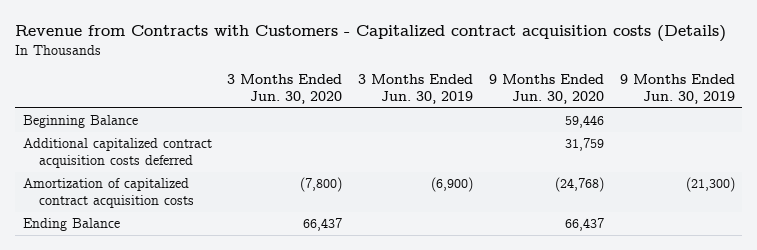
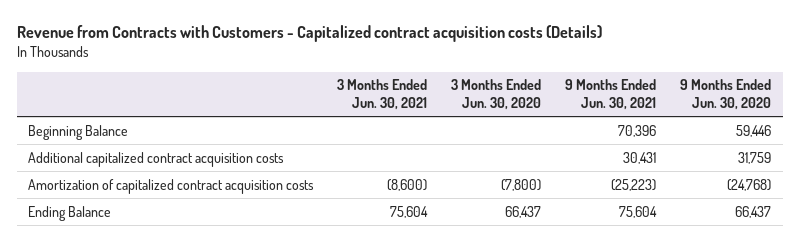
- | 3 Months Ended Jun. 30, 2020 | 3 Months Ended Jun. 30, 2019 | 9 Months Ended Jun. 30, 2020 | 9 Months Ended Jun. 30, 2019
+ | 3 Months Ended Jun. 30, 2021 | 3 Months Ended Jun. 30, 2020 | 9 Months Ended Jun. 30, 2021 | 9 Months Ended Jun. 30, 2020
- Additional capitalized contract acquisition costs deferred | | | 31,759 |
+ Additional capitalized contract acquisition costs | | | 30,431 | 31,759

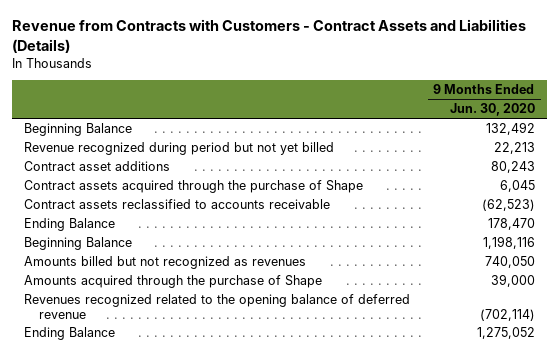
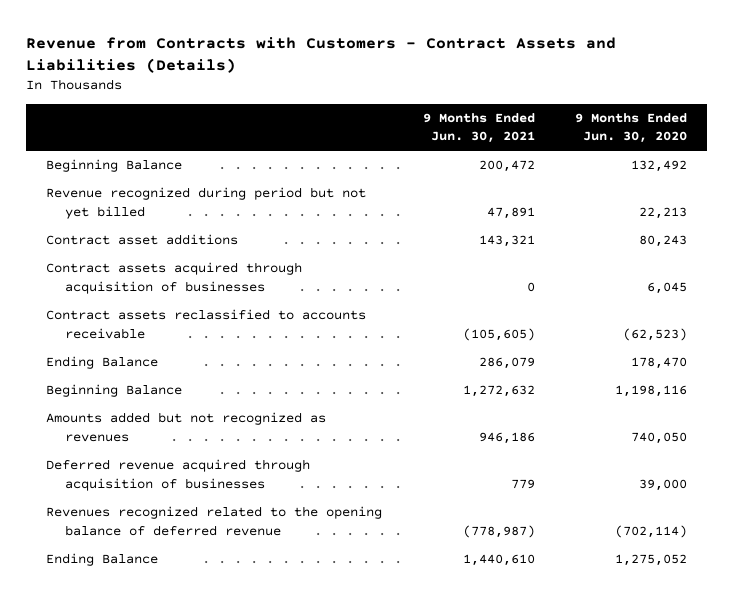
- | 9 Months Ended Jun. 30, 2020
+ | 9 Months Ended Jun. 30, 2021 | 9 Months Ended Jun. 30, 2020
- Contract assets acquired through the purchase of Shape | 6,045
+ Contract assets acquired through acquisition of businesses | 0 | 6,045
- Amounts billed but not recognized as revenues | 740,050
- Amounts acquired through the purchase of Shape | 39,000
+ Amounts added but not recognized as revenues | 946,186 | 740,050
+ Deferred revenue acquired through acquisition of businesses | 779 | 39,000

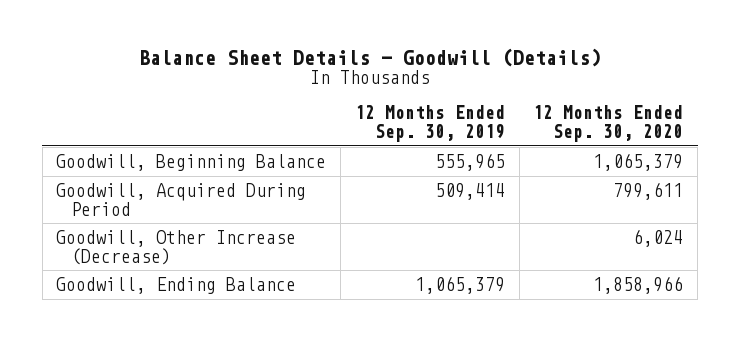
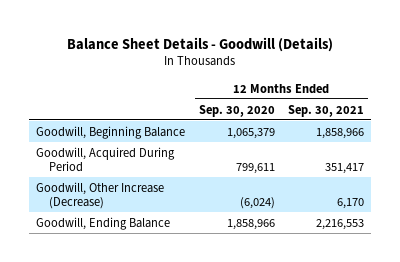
- | 12 Months Ended Sep. 30, 2019 | 12 Months Ended Sep. 30, 2020
+ | 12 Months Ended Sep. 30, 2020 | 12 Months Ended Sep. 30, 2021
- Goodwill, Other Increase (Decrease) | | 6,024
+ Goodwill, Other Increase (Decrease) | (6,024) | 6,170

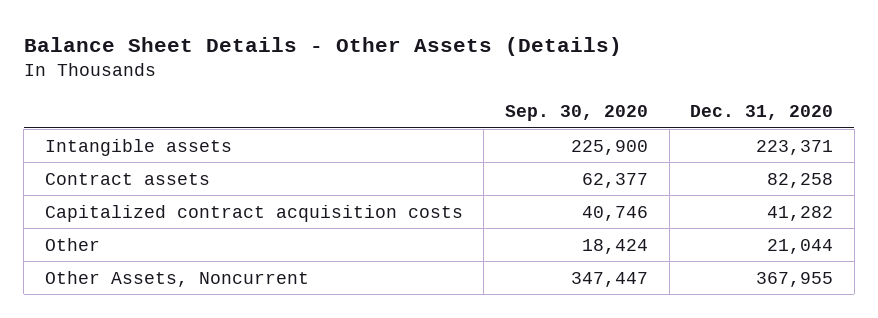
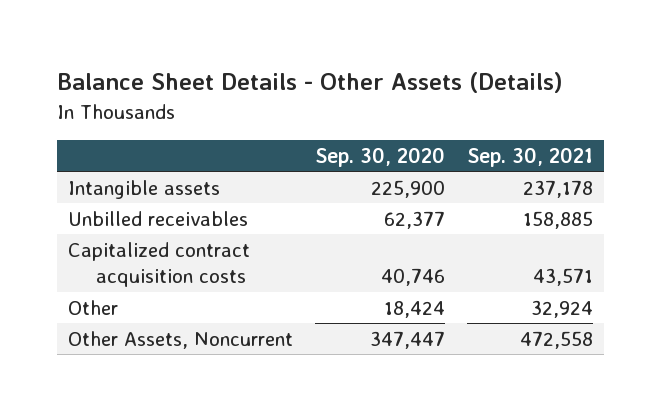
- | Sep. 30, 2020 | Dec. 31, 2020
+ | Sep. 30, 2020 | Sep. 30, 2021
- Contract assets | 62,377 | 82,258
+ Unbilled receivables | 62,377 | 158,885

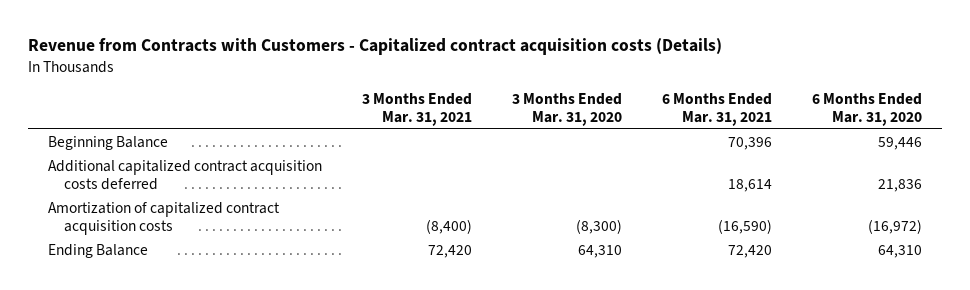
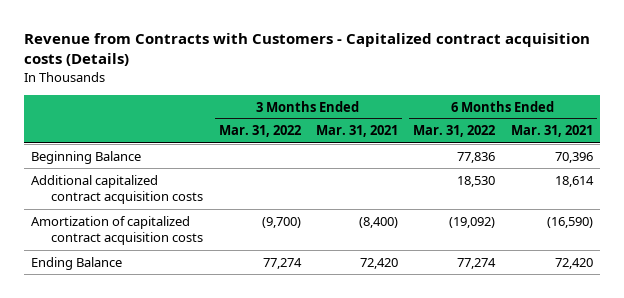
- | 3 Months Ended Mar. 31, 2021 | 3 Months Ended Mar. 31, 2020 | 6 Months Ended Mar. 31, 2021 | 6 Months Ended Mar. 31, 2020
+ | 3 Months Ended Mar. 31, 2022 | 3 Months Ended Mar. 31, 2021 | 6 Months Ended Mar. 31, 2022 | 6 Months Ended Mar. 31, 2021
- Additional capitalized contract acquisition costs deferred | | | 18,614 | 21,836
+ Additional capitalized contract acquisition costs | | | 18,530 | 18,614

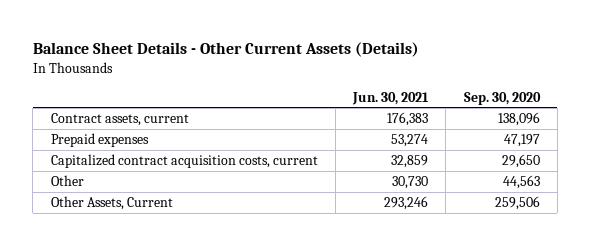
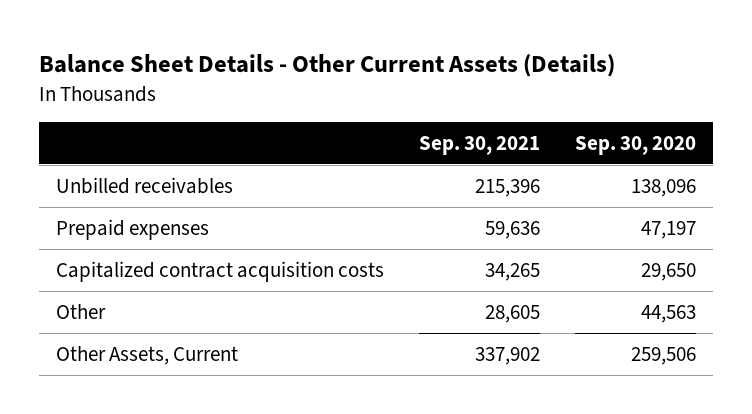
- | Jun. 30, 2021 | Sep. 30, 2020
+ | Sep. 30, 2021 | Sep. 30, 2020
- Contract assets, current | 176,383 | 138,096
+ Unbilled receivables | 215,396 | 138,096
- Capitalized contract acquisition costs, current | 32,859 | 29,650
+ Capitalized contract acquisition costs | 34,265 | 29,650

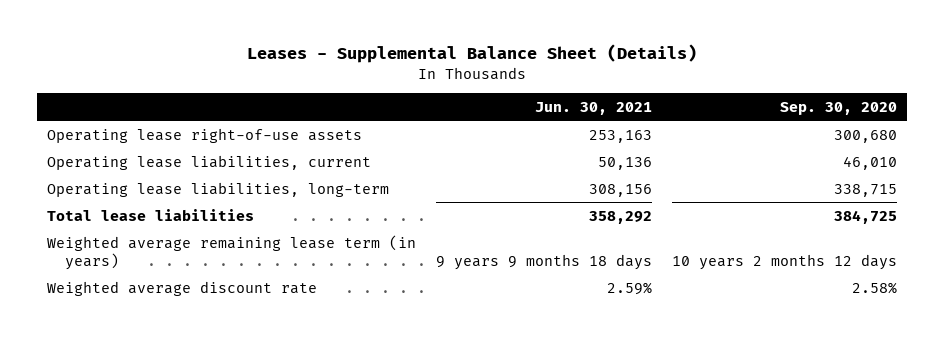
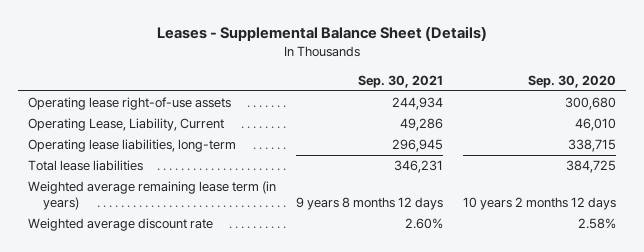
- | Jun. 30, 2021 | Sep. 30, 2020
+ | Sep. 30, 2021 | Sep. 30, 2020
- Operating lease liabilities, current | 50,136 | 46,010
+ Operating Lease, Liability, Current | 49,286 | 46,010

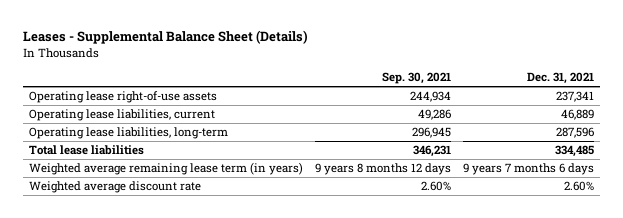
- | Sep. 30, 2021 | Sep. 30, 2020
+ | Sep. 30, 2021 | Dec. 31, 2021
- Operating Lease, Liability, Current | 49,286 | 46,010
+ Operating lease liabilities, current | 49,286 | 46,889

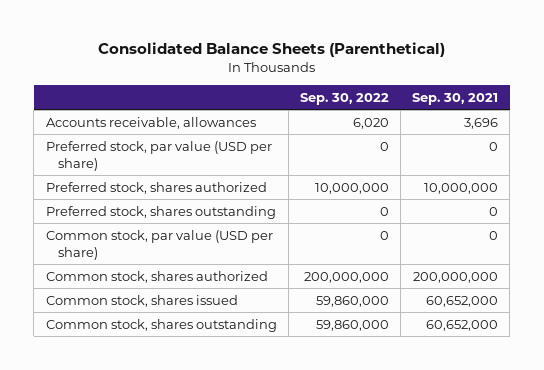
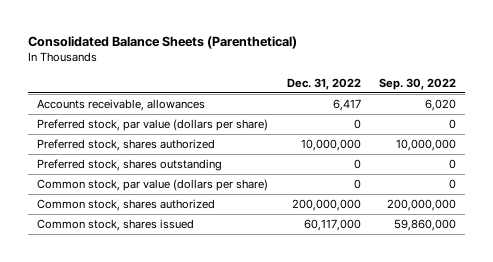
- | Sep. 30, 2022 | Sep. 30, 2021
+ | Dec. 31, 2022 | Sep. 30, 2022
- Preferred stock, par value (USD per share) | 0 | 0
+ Preferred stock, par value (dollars per share) | 0 | 0
- Common stock, par value (USD per share) | 0 | 0
+ Common stock, par value (dollars per share) | 0 | 0
- Common stock, shares outstanding | 59,860,000 | 60,652,000

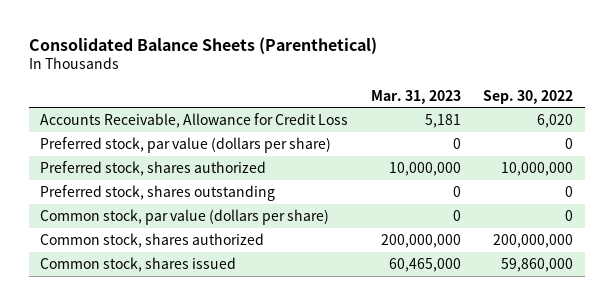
- | Dec. 31, 2022 | Sep. 30, 2022
+ | Mar. 31, 2023 | Sep. 30, 2022
- Accounts receivable, allowances | 6,417 | 6,020
+ Accounts Receivable, Allowance for Credit Loss | 5,181 | 6,020

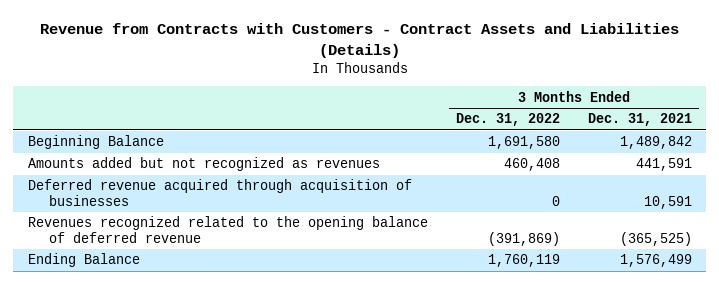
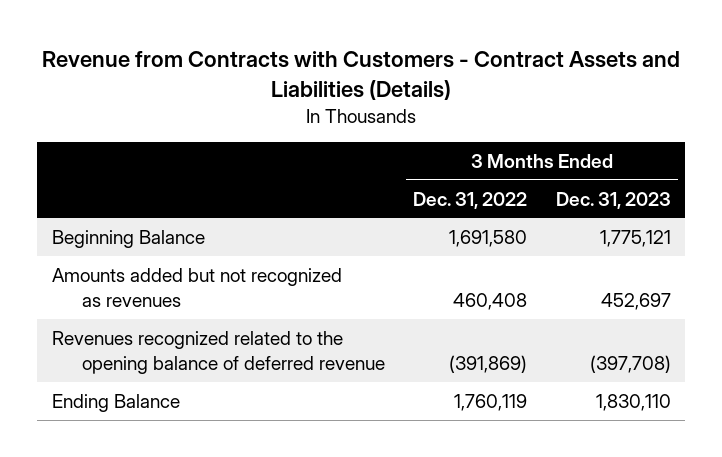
- | 3 Months Ended Dec. 31, 2022 | 3 Months Ended Dec. 31, 2021
+ | 3 Months Ended Dec. 31, 2022 | 3 Months Ended Dec. 31, 2023
- Deferred revenue acquired through acquisition of businesses | 0 | 10,591

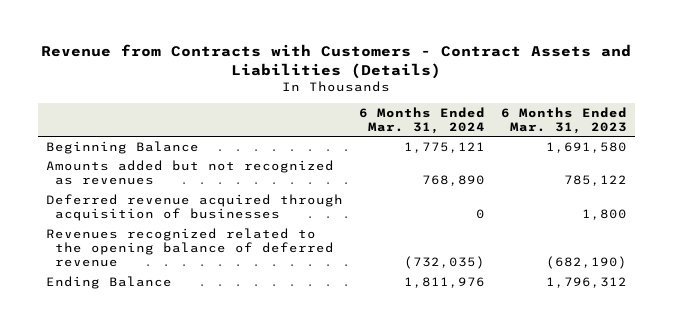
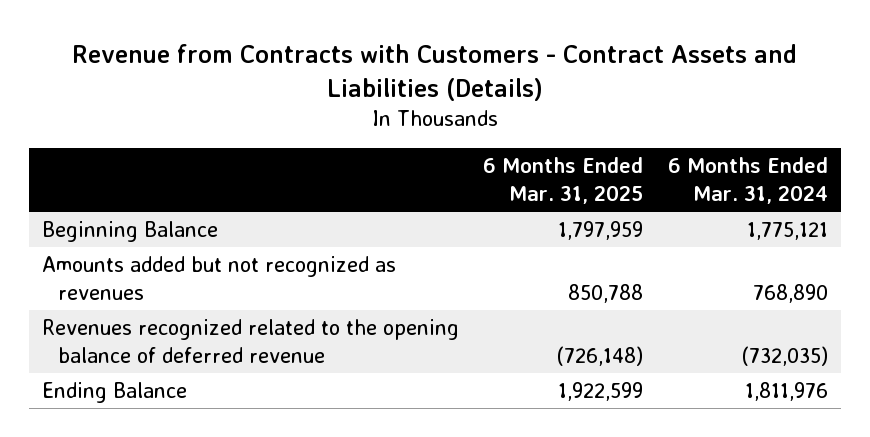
- | 6 Months Ended Mar. 31, 2024 | 6 Months Ended Mar. 31, 2023
+ | 6 Months Ended Mar. 31, 2025 | 6 Months Ended Mar. 31, 2024
- Deferred revenue acquired through acquisition of businesses | 0 | 1,800

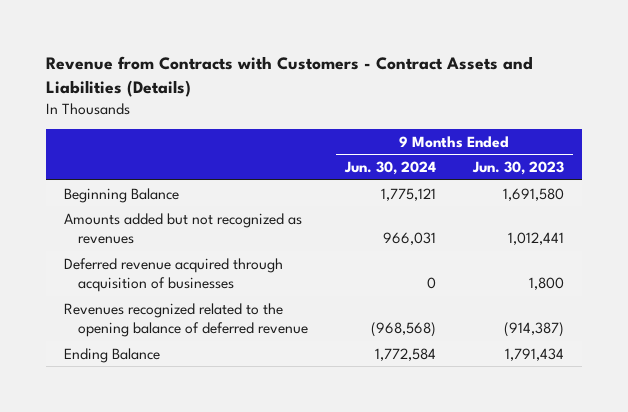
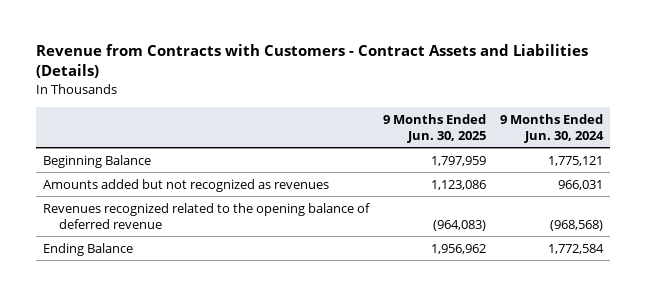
- | 9 Months Ended Jun. 30, 2024 | 9 Months Ended Jun. 30, 2023
+ | 9 Months Ended Jun. 30, 2025 | 9 Months Ended Jun. 30, 2024
- Deferred revenue acquired through acquisition of businesses | 0 | 1,800

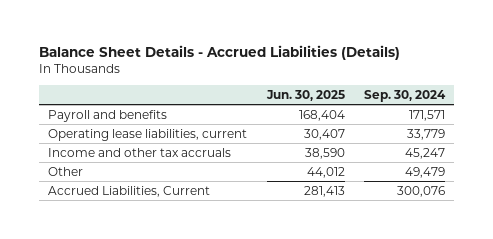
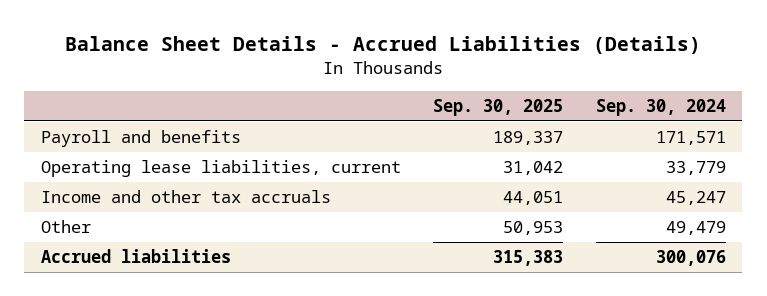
- | Jun. 30, 2025 | Sep. 30, 2024
+ | Sep. 30, 2025 | Sep. 30, 2024
- Accrued Liabilities, Current | 281,413 | 300,076
+ Accrued liabilities | 315,383 | 300,076

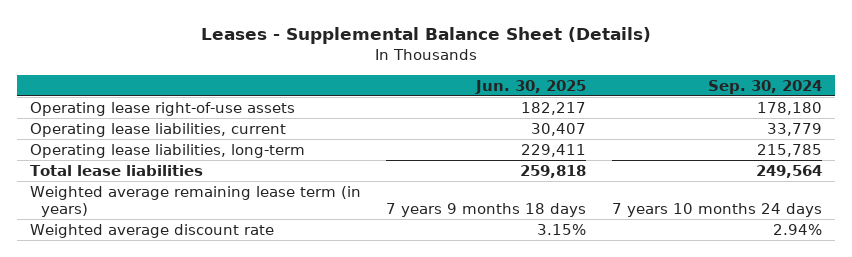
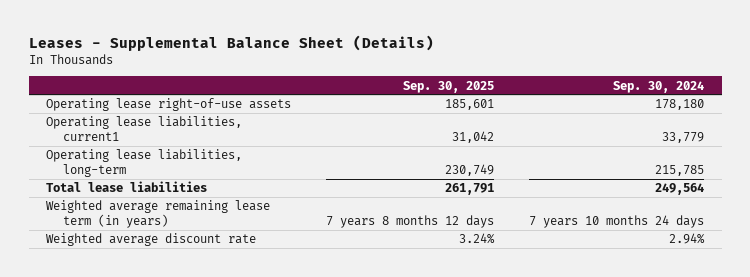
- | Jun. 30, 2025 | Sep. 30, 2024
+ | Sep. 30, 2025 | Sep. 30, 2024
- Operating lease liabilities, current | 30,407 | 33,779
+ Operating lease liabilities, current1 | 31,042 | 33,779

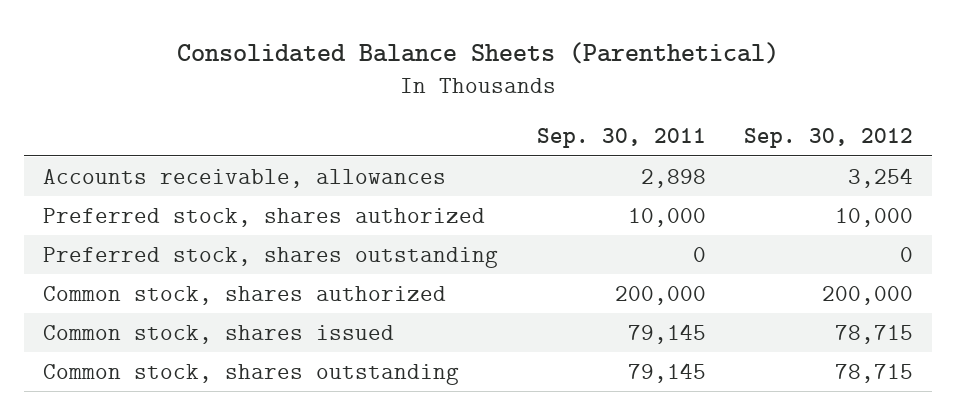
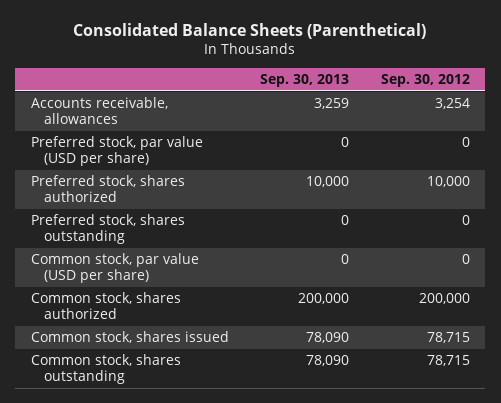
- | Sep. 30, 2011 | Sep. 30, 2012
+ | Sep. 30, 2013 | Sep. 30, 2012
+ Preferred stock, par value (USD per share) | 0 | 0
+ Common stock, par value (USD per share) | 0 | 0

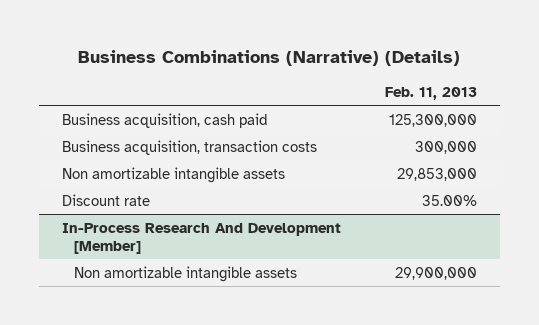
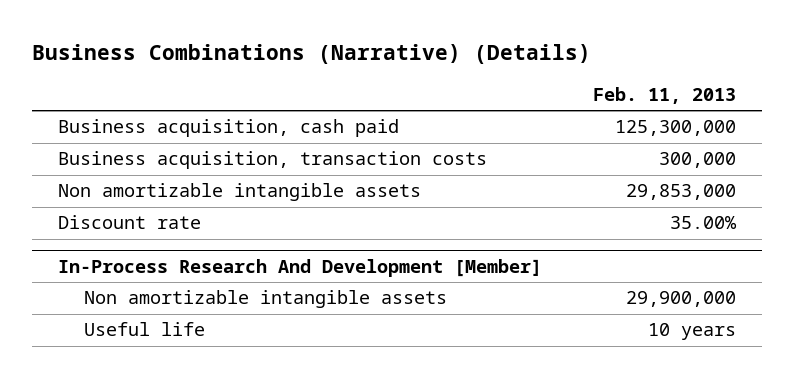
@ In-Process Research And Development [Member]
+ Useful life | 10 years

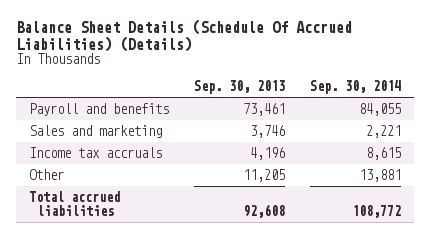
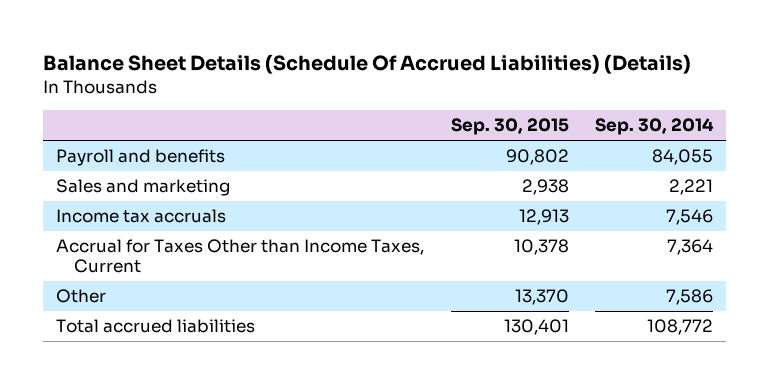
- | Sep. 30, 2013 | Sep. 30, 2014
+ | Sep. 30, 2015 | Sep. 30, 2014
- Income tax accruals | 4,196 | 8,615
- Other | 11,205 | 13,881
+ Income tax accruals | 12,913 | 7,546
+ Accrual for Taxes Other than Income Taxes, Current | 10,378 | 7,364
+ Other | 13,370 | 7,586

